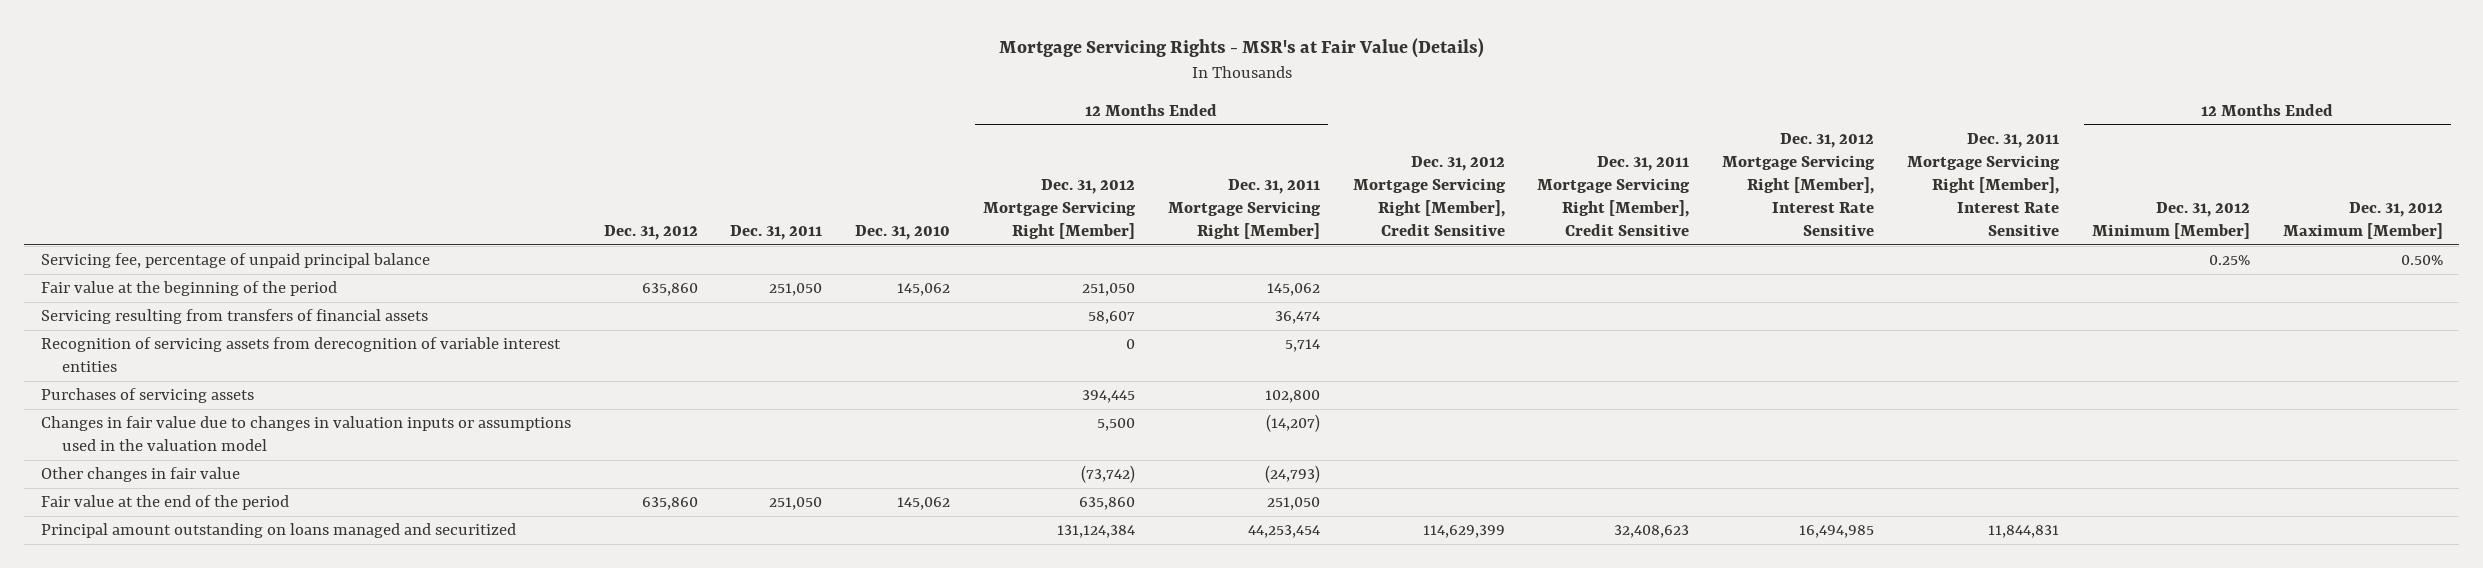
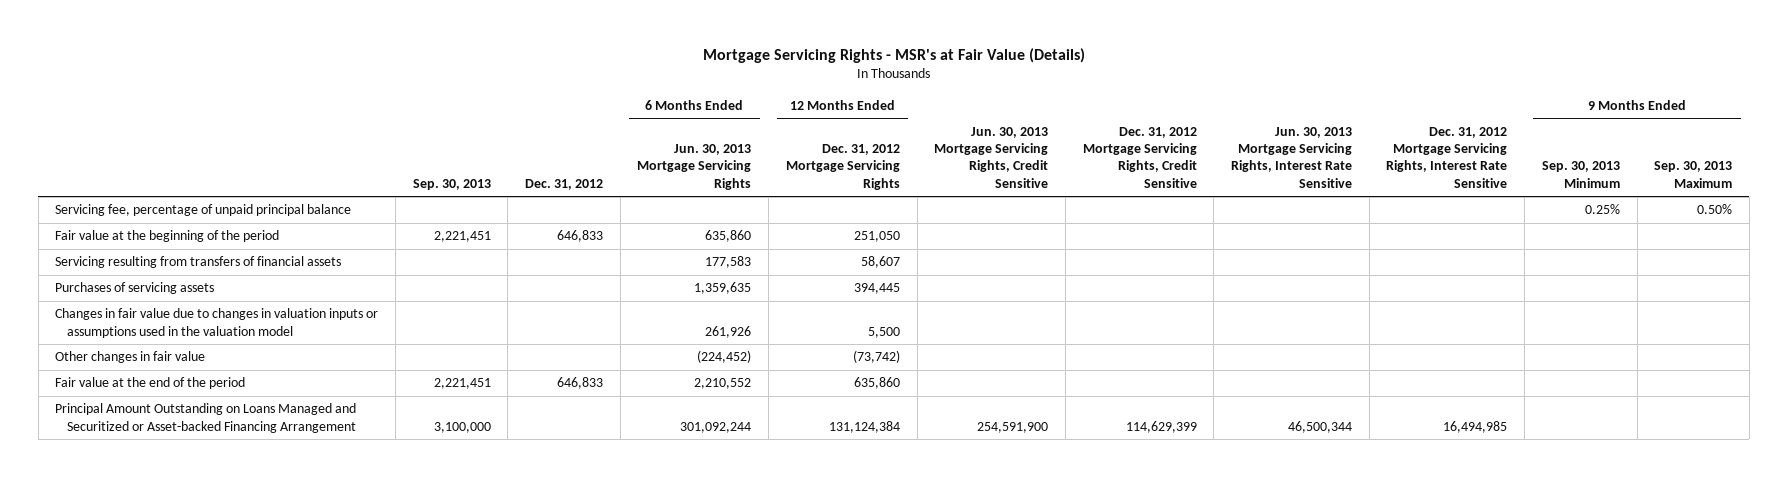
- | Dec. 31, 2012 | Dec. 31, 2011 | Dec. 31, 2010 | 12 Months Ended Dec. 31, 2012 Mortgage Servicing Right [Member] | 12 Months Ended Dec. 31, 2011 Mortgage Servicing Right [Member] | Dec. 31, 2012 Mortgage Servicing Right [Member], Credit Sensitive | Dec. 31, 2011 Mortgage Servicing Right [Member], Credit Sensitive | Dec. 31, 2012 Mortgage Servicing Right [Member], Interest Rate Sensitive | Dec. 31, 2011 Mortgage Servicing Right [Member], Interest Rate Sensitive | 12 Months Ended Dec. 31, 2012 Minimum [Member] | 12 Months Ended Dec. 31, 2012 Maximum [Member]
+ | Sep. 30, 2013 | Dec. 31, 2012 | 6 Months Ended Jun. 30, 2013 Mortgage Servicing Rights | 12 Months Ended Dec. 31, 2012 Mortgage Servicing Rights | Jun. 30, 2013 Mortgage Servicing Rights, Credit Sensitive | Dec. 31, 2012 Mortgage Servicing Rights, Credit Sensitive | Jun. 30, 2013 Mortgage Servicing Rights, Interest Rate Sensitive | Dec. 31, 2012 Mortgage Servicing Rights, Interest Rate Sensitive | 9 Months Ended Sep. 30, 2013 Minimum | 9 Months Ended Sep. 30, 2013 Maximum
- Fair value at the beginning of the period | 635,860 | 251,050 | 145,062 | 251,050 | 145,062 | | | | | |
+ Fair value at the beginning of the period | 2,221,451 | 646,833 | 635,860 | 251,050 | | | | | |
- Recognition of servicing assets from derecognition of variable interest entities | | | | 0 | 5,714 | | | | | |
- Fair value at the end of the period | 635,860 | 251,050 | 145,062 | 635,860 | 251,050 | | | | | |
- Principal amount outstanding on loans managed and securitized | | | | 131,124,384 | 44,253,454 | 114,629,399 | 32,408,623 | 16,494,985 | 11,844,831 | |
+ Fair value at the end of the period | 2,221,451 | 646,833 | 2,210,552 | 635,860 | | | | | |
+ Principal Amount Outstanding on Loans Managed and Securitized or Asset-backed Financing Arrangement | 3,100,000 | | 301,092,244 | 131,124,384 | 254,591,900 | 114,629,399 | 46,500,344 | 16,494,985 | |

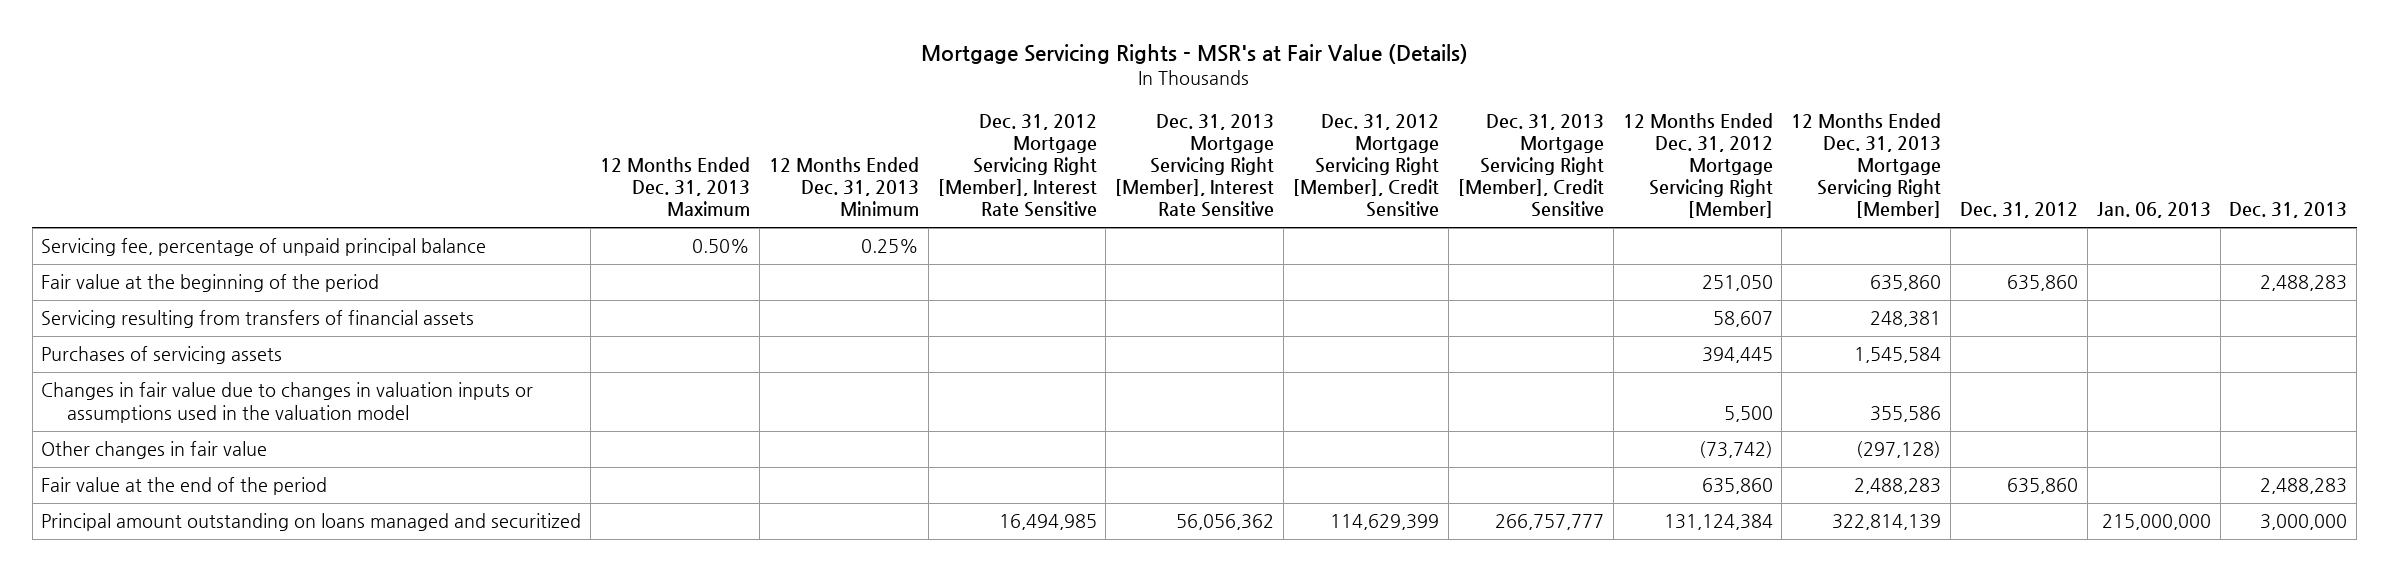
- | Sep. 30, 2013 | Dec. 31, 2012 | 6 Months Ended Jun. 30, 2013 Mortgage Servicing Rights | 12 Months Ended Dec. 31, 2012 Mortgage Servicing Rights | Jun. 30, 2013 Mortgage Servicing Rights, Credit Sensitive | Dec. 31, 2012 Mortgage Servicing Rights, Credit Sensitive | Jun. 30, 2013 Mortgage Servicing Rights, Interest Rate Sensitive | Dec. 31, 2012 Mortgage Servicing Rights, Interest Rate Sensitive | 9 Months Ended Sep. 30, 2013 Minimum | 9 Months Ended Sep. 30, 2013 Maximum
+ | 12 Months Ended Dec. 31, 2013 Maximum | 12 Months Ended Dec. 31, 2013 Minimum | Dec. 31, 2012 Mortgage Servicing Right [Member], Interest Rate Sensitive | Dec. 31, 2013 Mortgage Servicing Right [Member], Interest Rate Sensitive | Dec. 31, 2012 Mortgage Servicing Right [Member], Credit Sensitive | Dec. 31, 2013 Mortgage Servicing Right [Member], Credit Sensitive | 12 Months Ended Dec. 31, 2012 Mortgage Servicing Right [Member] | 12 Months Ended Dec. 31, 2013 Mortgage Servicing Right [Member] | Dec. 31, 2012 | Jan. 06, 2013 | Dec. 31, 2013
- Fair value at the beginning of the period | 2,221,451 | 646,833 | 635,860 | 251,050 | | | | | |
+ Fair value at the beginning of the period | | | | | | | 251,050 | 635,860 | 635,860 | | 2,488,283
- Fair value at the end of the period | 2,221,451 | 646,833 | 2,210,552 | 635,860 | | | | | |
- Principal Amount Outstanding on Loans Managed and Securitized or Asset-backed Financing Arrangement | 3,100,000 | | 301,092,244 | 131,124,384 | 254,591,900 | 114,629,399 | 46,500,344 | 16,494,985 | |
+ Fair value at the end of the period | | | | | | | 635,860 | 2,488,283 | 635,860 | | 2,488,283
+ Principal amount outstanding on loans managed and securitized | | | 16,494,985 | 56,056,362 | 114,629,399 | 266,757,777 | 131,124,384 | 322,814,139 | | 215,000,000 | 3,000,000

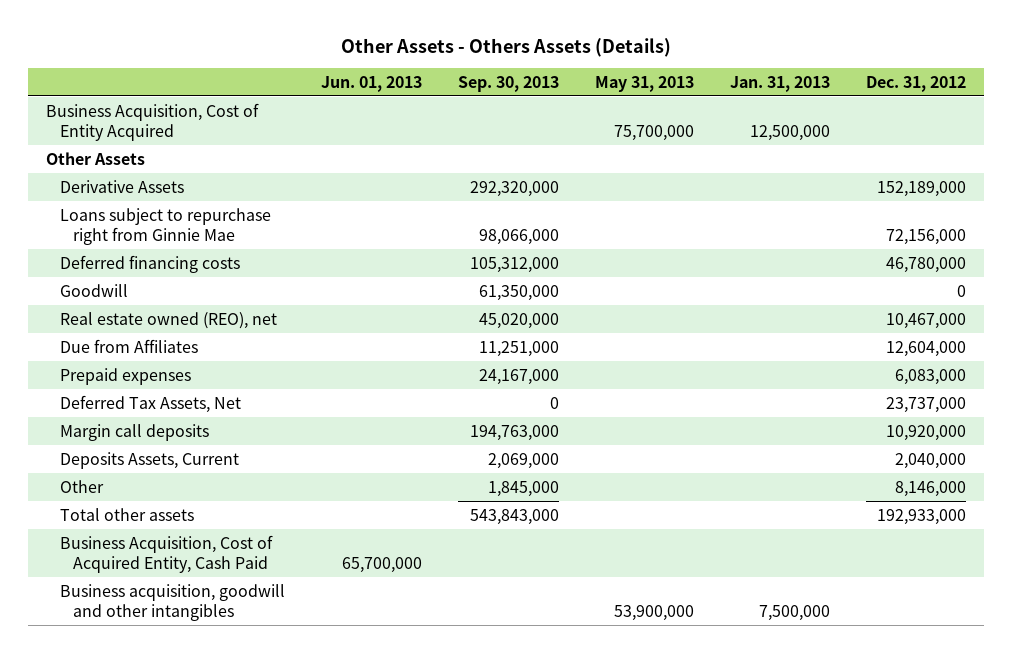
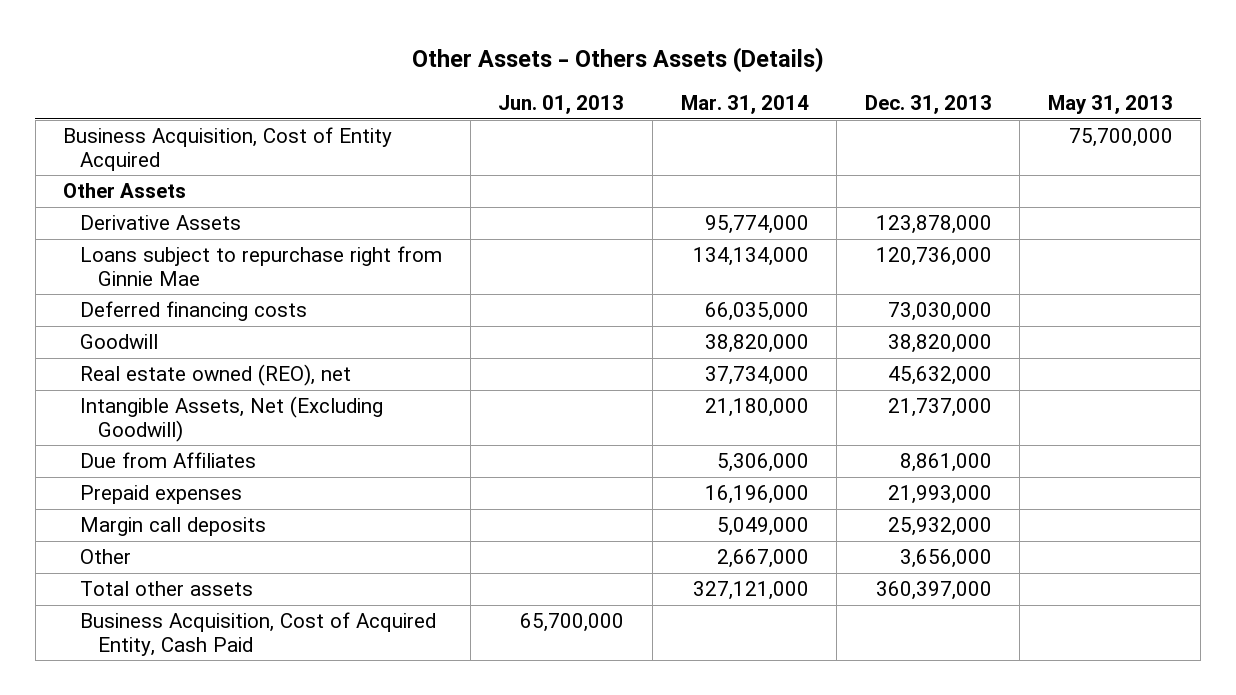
- | Jun. 01, 2013 | Sep. 30, 2013 | May 31, 2013 | Jan. 31, 2013 | Dec. 31, 2012
+ | Jun. 01, 2013 | Mar. 31, 2014 | Dec. 31, 2013 | May 31, 2013
+ Intangible Assets, Net (Excluding Goodwill) | | 21,180,000 | 21,737,000 |
- Deferred Tax Assets, Net | | 0 | | | 23,737,000
- Deposits Assets, Current | | 2,069,000 | | | 2,040,000
- Business acquisition, goodwill and other intangibles | | | 53,900,000 | 7,500,000 |

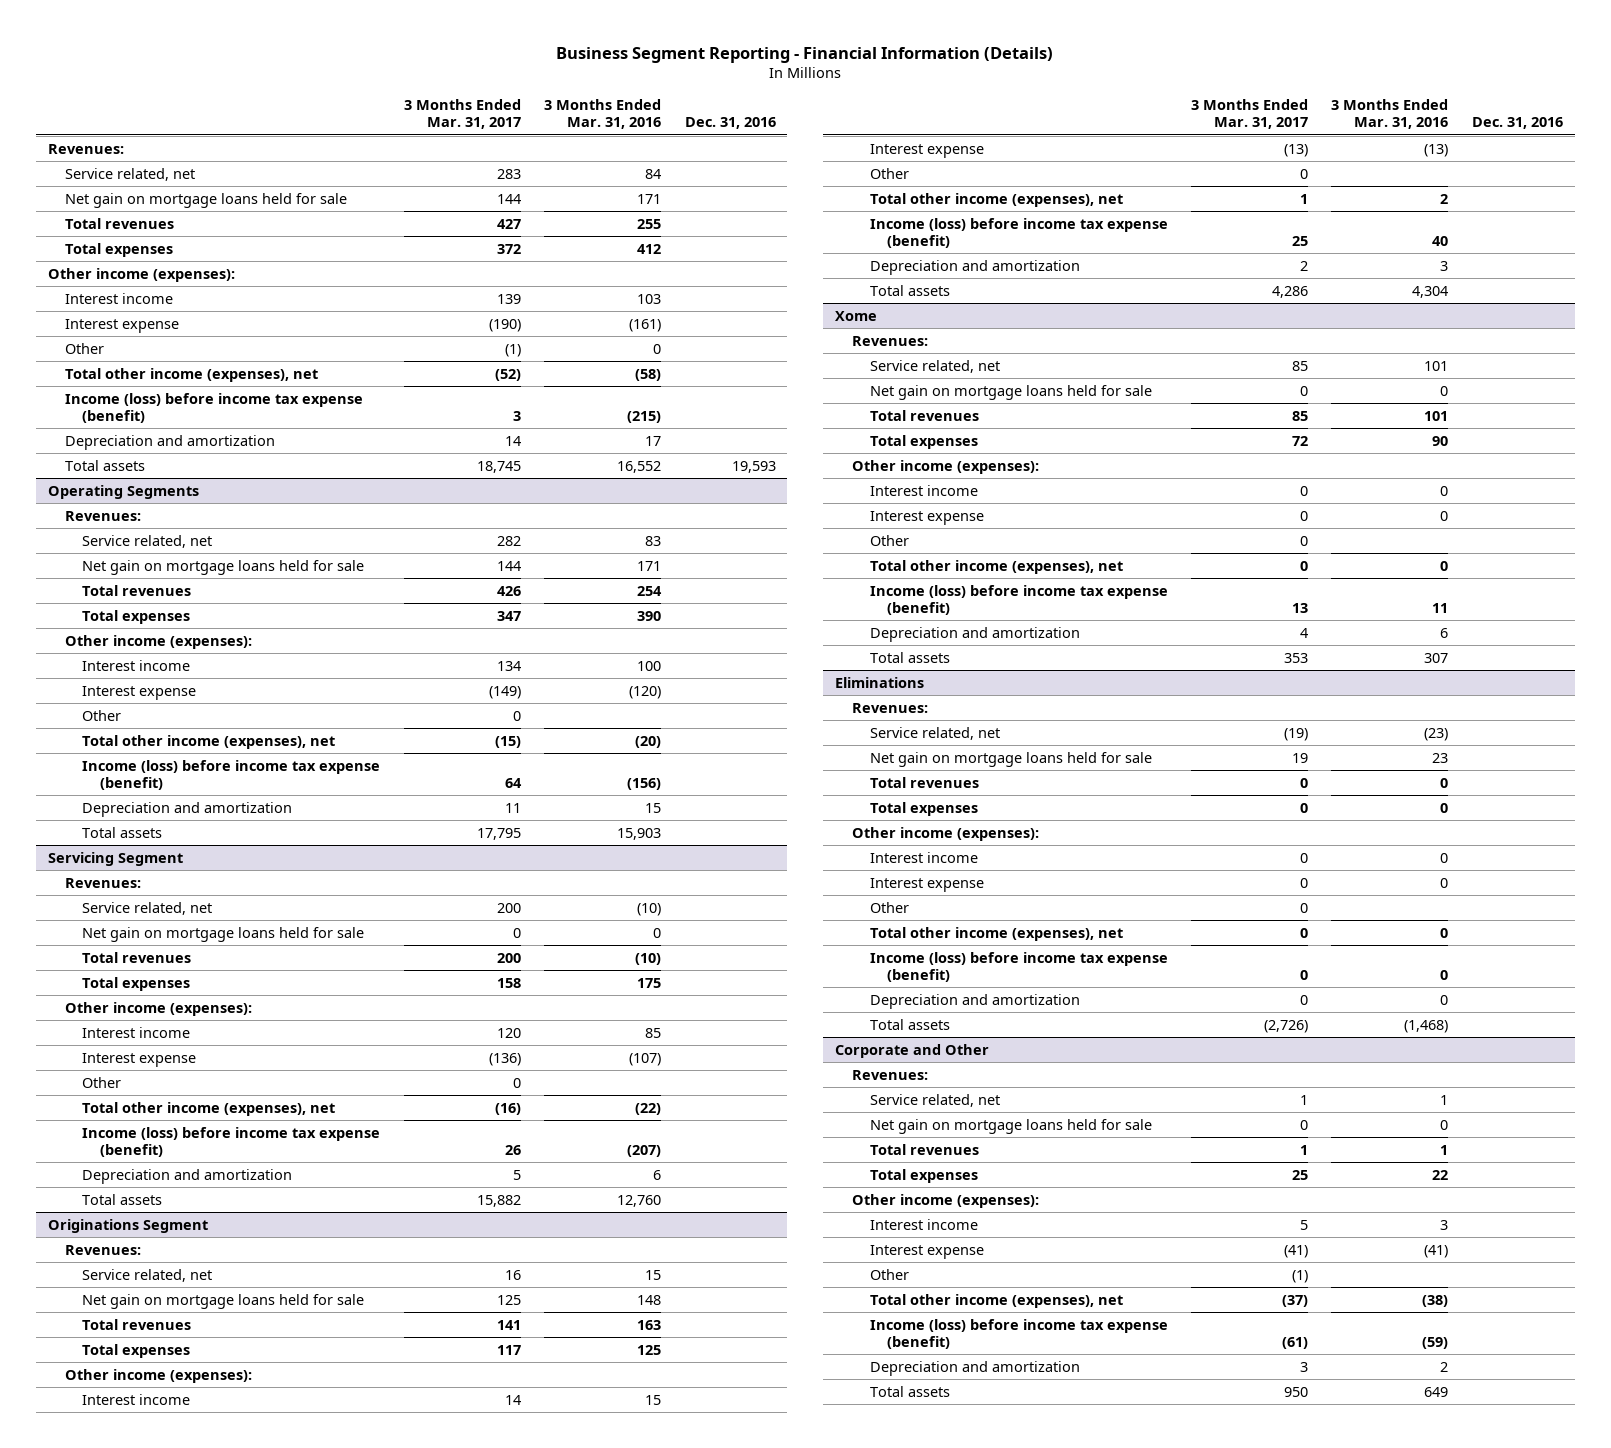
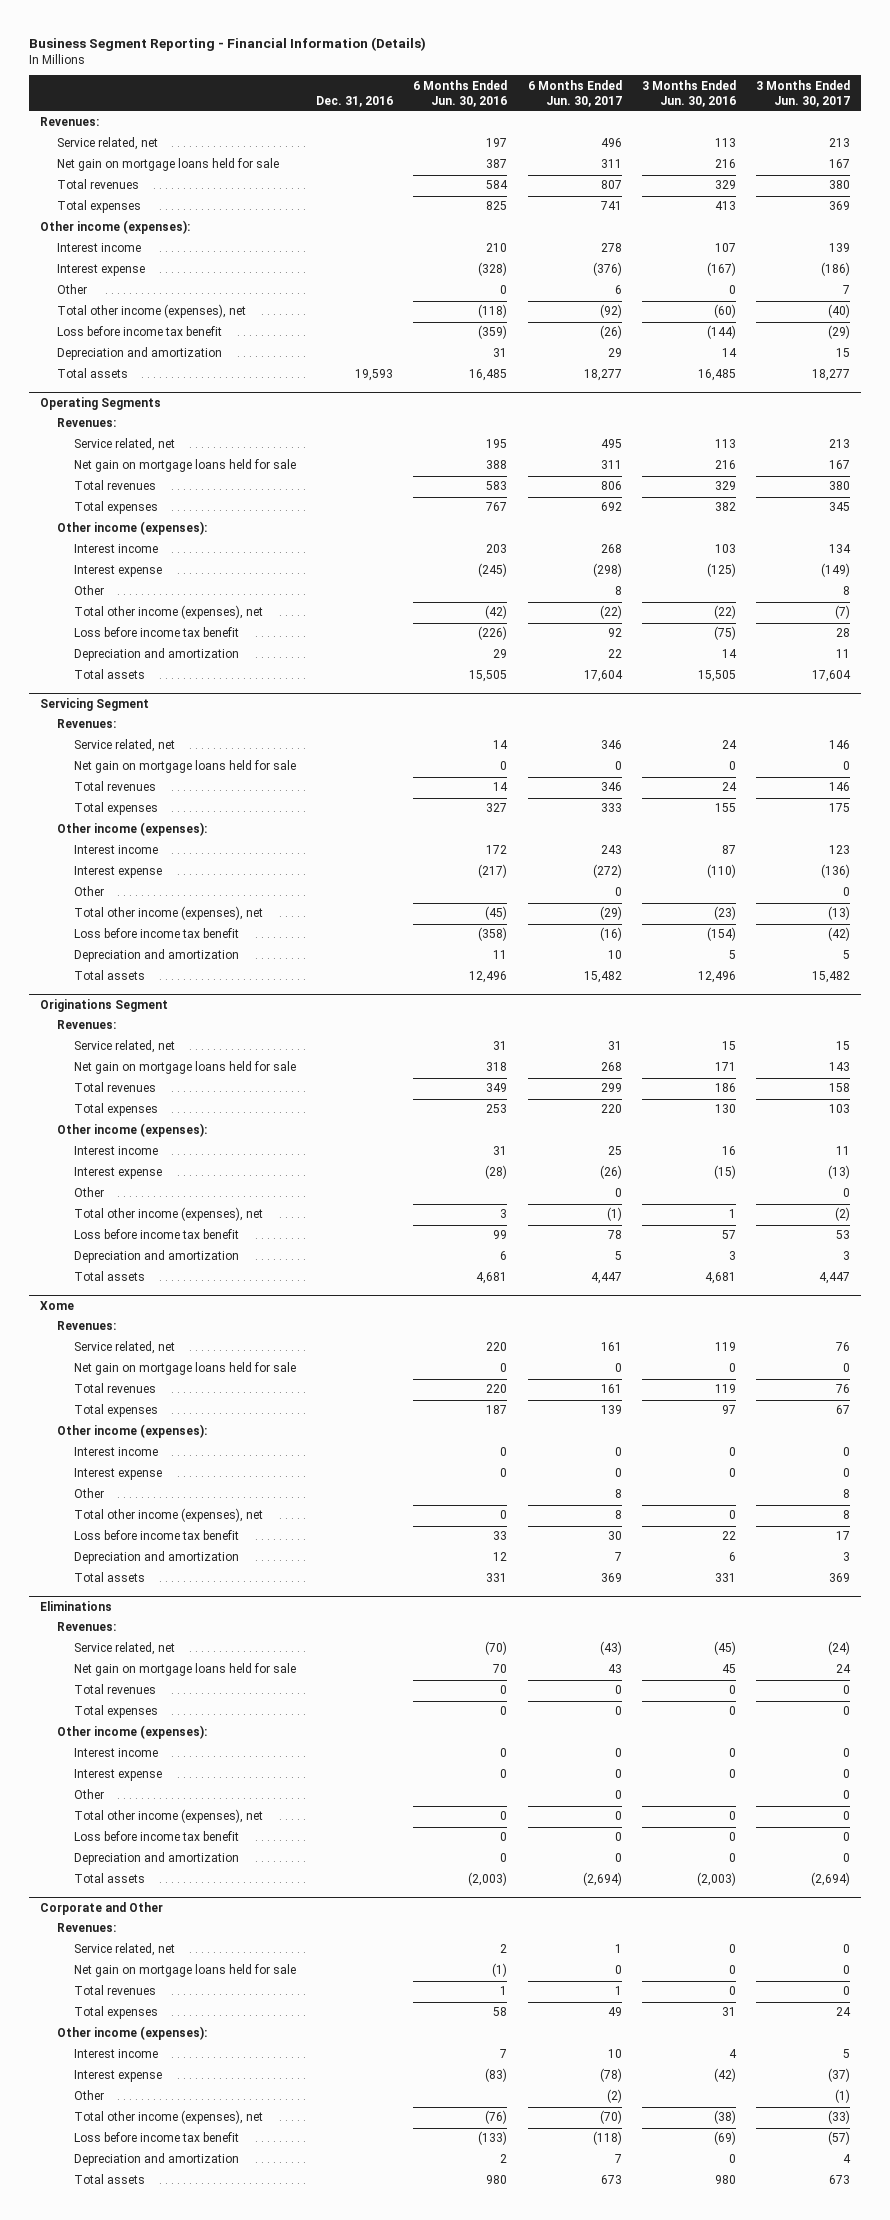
- | 3 Months Ended Mar. 31, 2017 | 3 Months Ended Mar. 31, 2016 | Dec. 31, 2016
+ | Dec. 31, 2016 | 6 Months Ended Jun. 30, 2016 | 6 Months Ended Jun. 30, 2017 | 3 Months Ended Jun. 30, 2016 | 3 Months Ended Jun. 30, 2017
- Income (loss) before income tax expense (benefit) | 3 | (215) |
+ Loss before income tax benefit | | (359) | (26) | (144) | (29)
@ Operating Segments
- Income (loss) before income tax expense (benefit) | 64 | (156) |
+ Loss before income tax benefit | | (226) | 92 | (75) | 28
@ Servicing Segment
- Income (loss) before income tax expense (benefit) | 26 | (207) |
+ Loss before income tax benefit | | (358) | (16) | (154) | (42)
@ Originations Segment
- Income (loss) before income tax expense (benefit) | 25 | 40 |
+ Loss before income tax benefit | | 99 | 78 | 57 | 53
@ Xome
- Income (loss) before income tax expense (benefit) | 13 | 11 |
+ Loss before income tax benefit | | 33 | 30 | 22 | 17
@ Eliminations
- Income (loss) before income tax expense (benefit) | 0 | 0 |
+ Loss before income tax benefit | | 0 | 0 | 0 | 0
@ Corporate and Other
- Income (loss) before income tax expense (benefit) | (61) | (59) |
+ Loss before income tax benefit | | (133) | (118) | (69) | (57)

